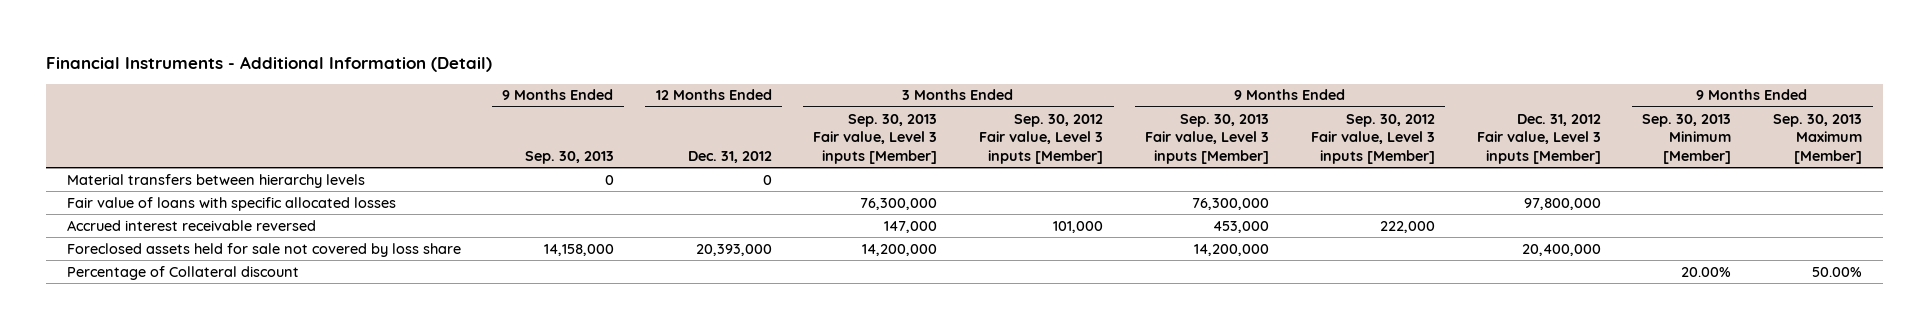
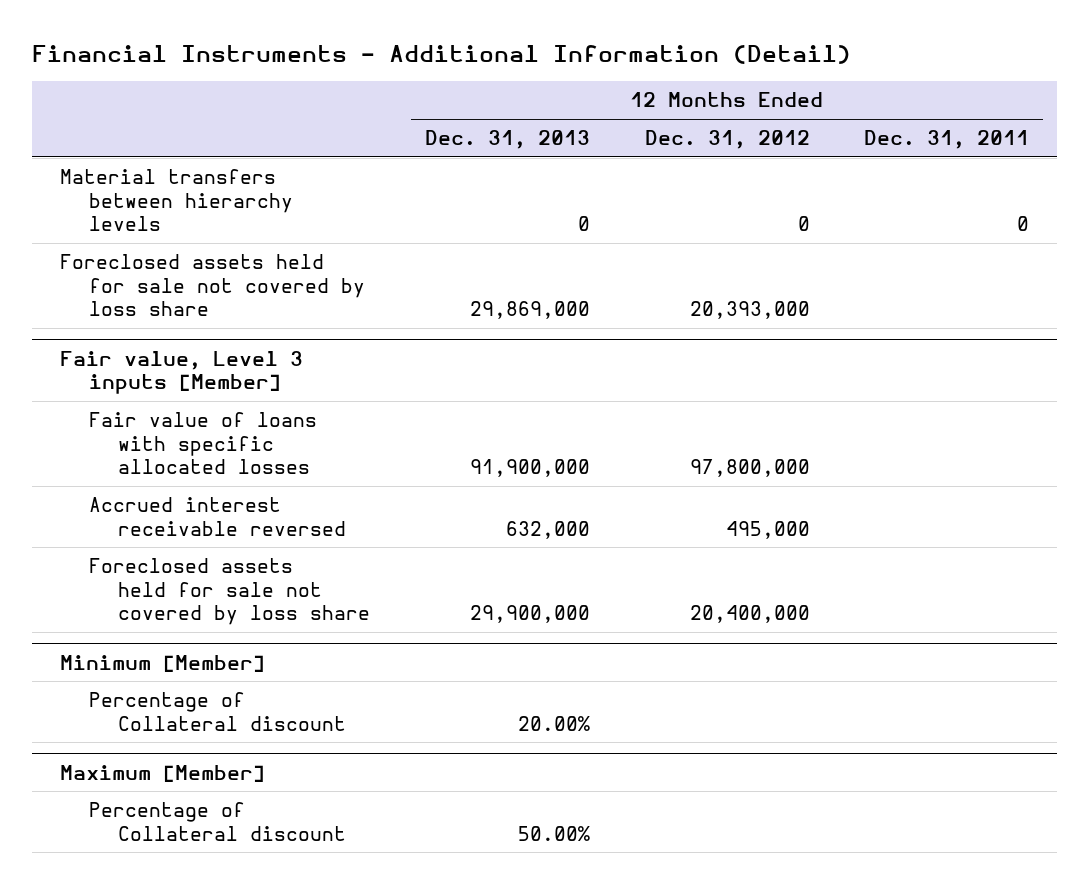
- | 9 Months Ended Sep. 30, 2013 | 12 Months Ended Dec. 31, 2012 | 3 Months Ended Sep. 30, 2013 Fair value, Level 3 inputs [Member] | 3 Months Ended Sep. 30, 2012 Fair value, Level 3 inputs [Member] | 9 Months Ended Sep. 30, 2013 Fair value, Level 3 inputs [Member] | 9 Months Ended Sep. 30, 2012 Fair value, Level 3 inputs [Member] | Dec. 31, 2012 Fair value, Level 3 inputs [Member] | 9 Months Ended Sep. 30, 2013 Minimum [Member] | 9 Months Ended Sep. 30, 2013 Maximum [Member]
+ | 12 Months Ended Dec. 31, 2013 | 12 Months Ended Dec. 31, 2012 | 12 Months Ended Dec. 31, 2011
- Fair value of loans with specific allocated losses | | | 76,300,000 | | 76,300,000 | | 97,800,000 | |
- Accrued interest receivable reversed | | | 147,000 | 101,000 | 453,000 | 222,000 | | |
- Percentage of Collateral discount | | | | | | | | 20.00% | 50.00%
+ Fair value, Level 3 inputs [Member]
+ Fair value of loans with specific allocated losses | 91,900,000 | 97,800,000 |
+ Accrued interest receivable reversed | 632,000 | 495,000 |
+ Foreclosed assets held for sale not covered by loss share | 29,900,000 | 20,400,000 |
+ Minimum [Member]
+ Percentage of Collateral discount | 20.00% | |
+ Maximum [Member]
+ Percentage of Collateral discount | 50.00% | |

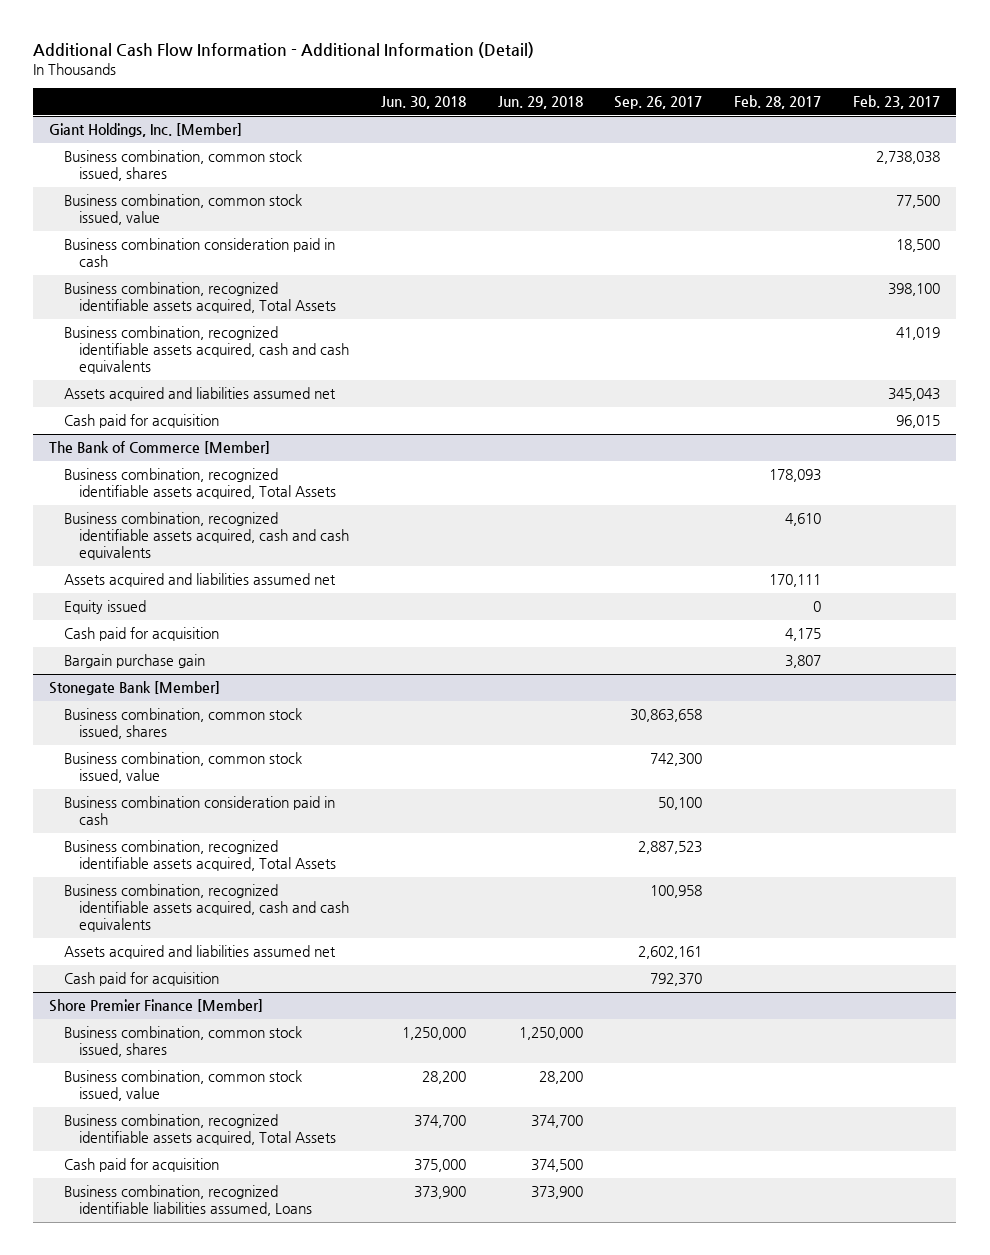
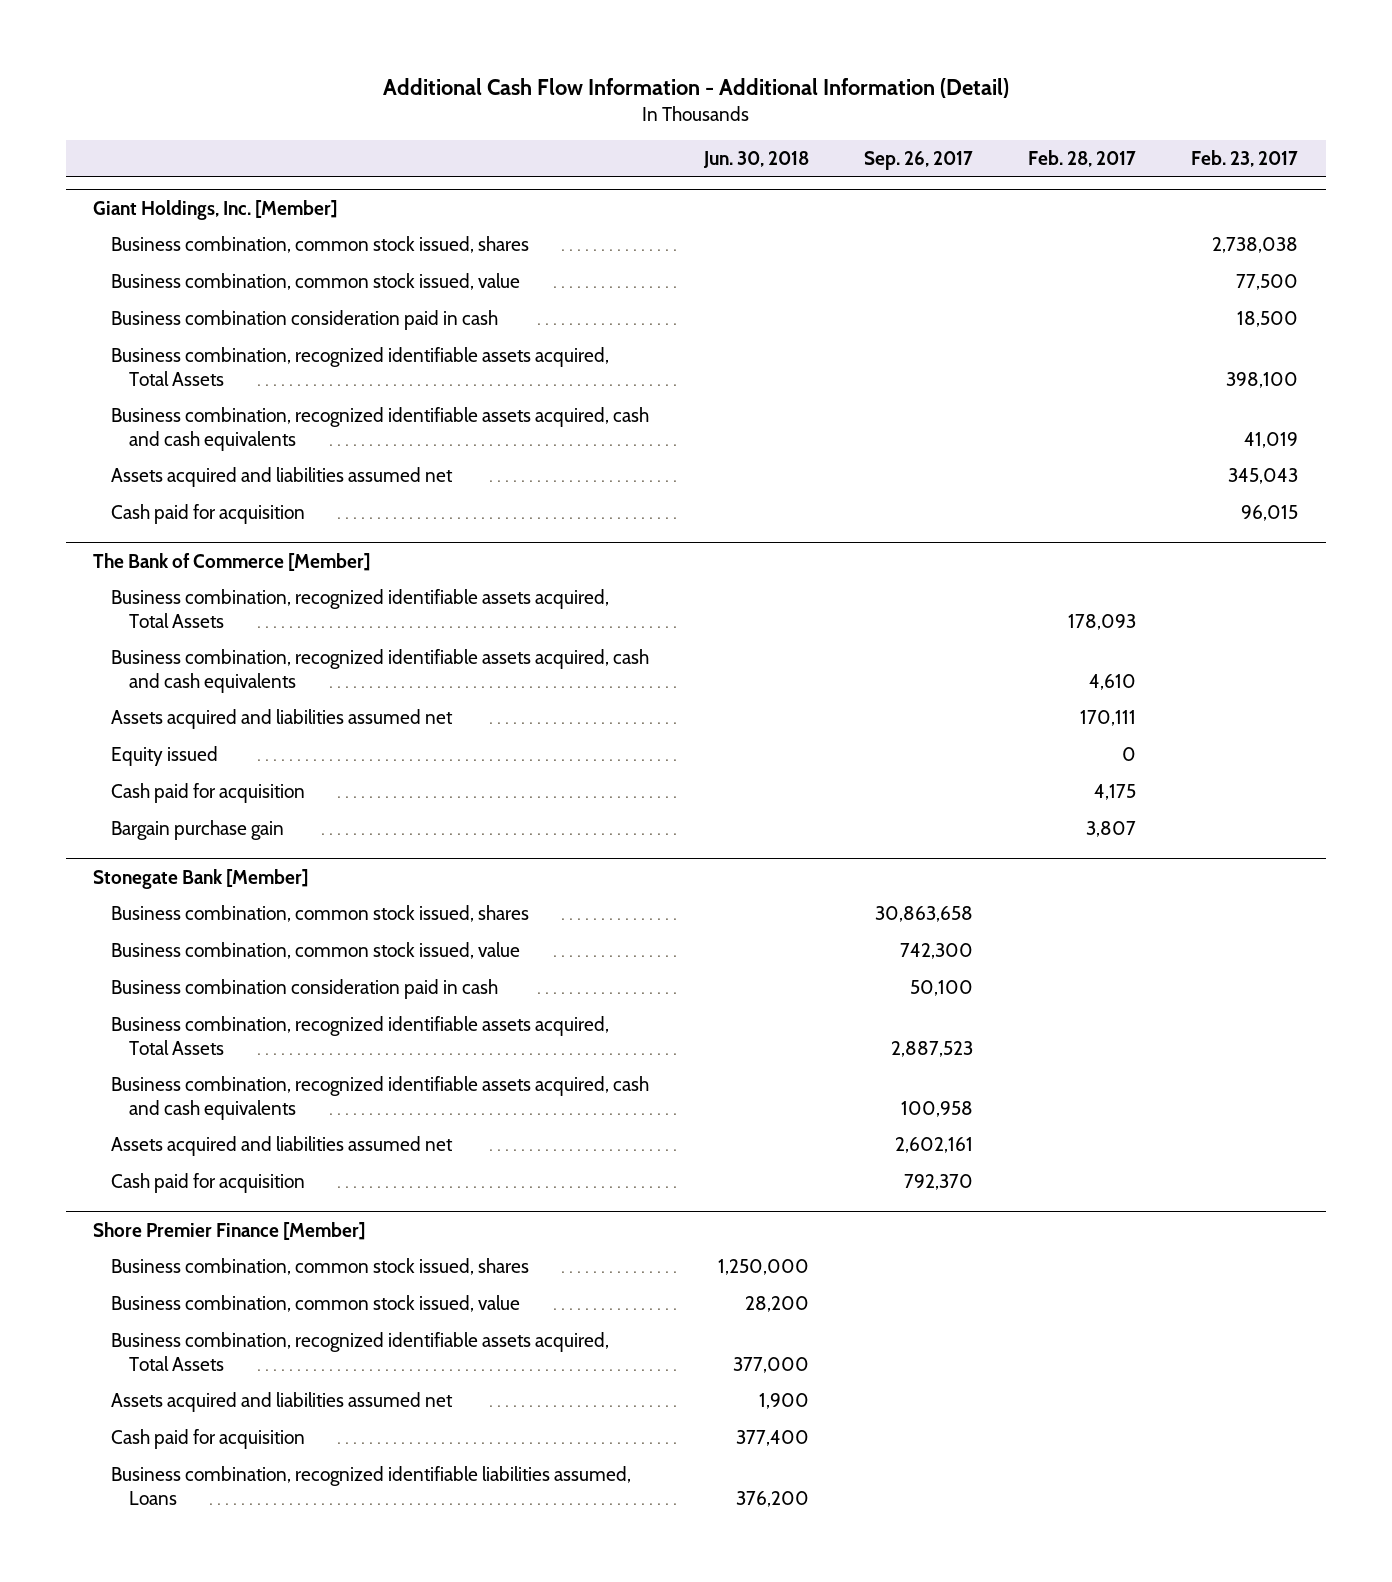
- | Jun. 30, 2018 | Jun. 29, 2018 | Sep. 26, 2017 | Feb. 28, 2017 | Feb. 23, 2017
+ | Jun. 30, 2018 | Sep. 26, 2017 | Feb. 28, 2017 | Feb. 23, 2017
@ Shore Premier Finance [Member]
- Business combination, recognized identifiable assets acquired, Total Assets | 374,700 | 374,700 | | |
- Cash paid for acquisition | 375,000 | 374,500 | | |
- Business combination, recognized identifiable liabilities assumed, Loans | 373,900 | 373,900 | | |
+ Business combination, recognized identifiable assets acquired, Total Assets | 377,000 | | |
+ Assets acquired and liabilities assumed net | 1,900 | | |
+ Cash paid for acquisition | 377,400 | | |
+ Business combination, recognized identifiable liabilities assumed, Loans | 376,200 | | |

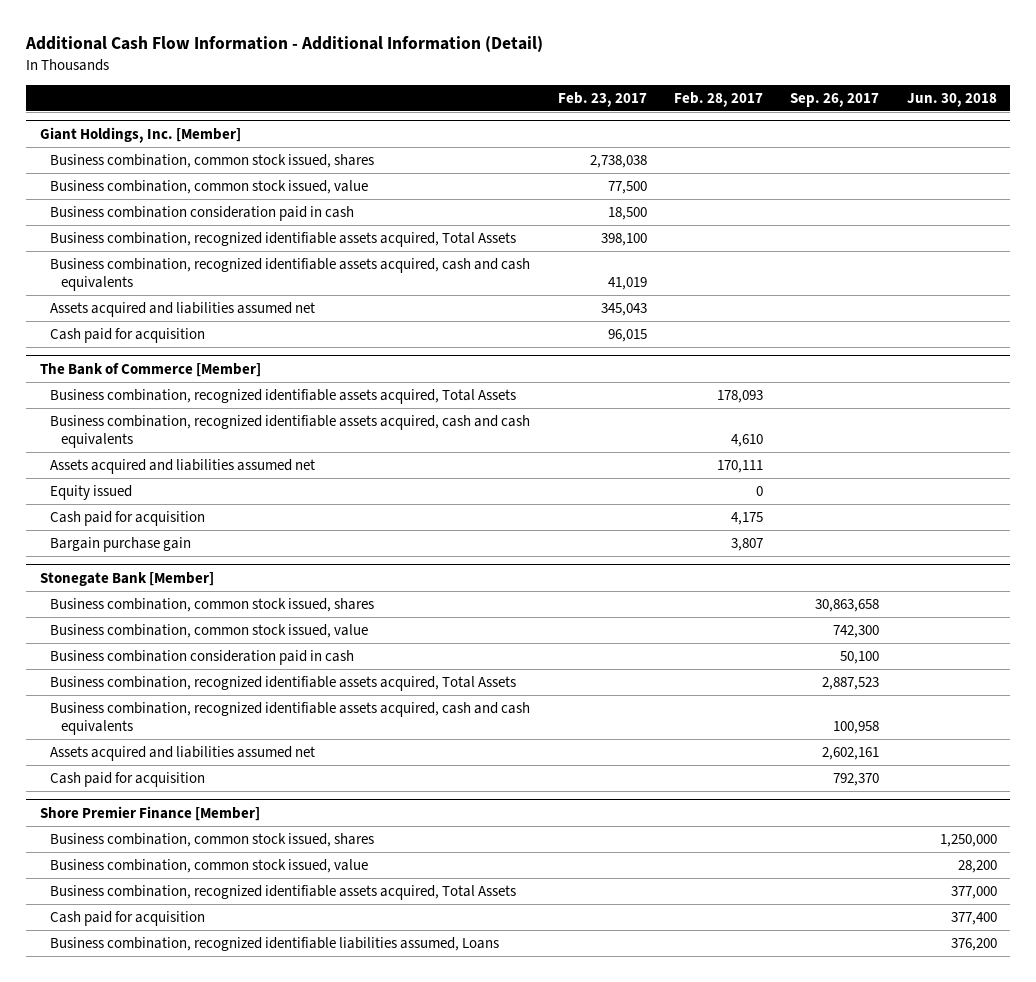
- | Jun. 30, 2018 | Sep. 26, 2017 | Feb. 28, 2017 | Feb. 23, 2017
+ | Feb. 23, 2017 | Feb. 28, 2017 | Sep. 26, 2017 | Jun. 30, 2018
@ Shore Premier Finance [Member]
- Assets acquired and liabilities assumed net | 1,900 | | |

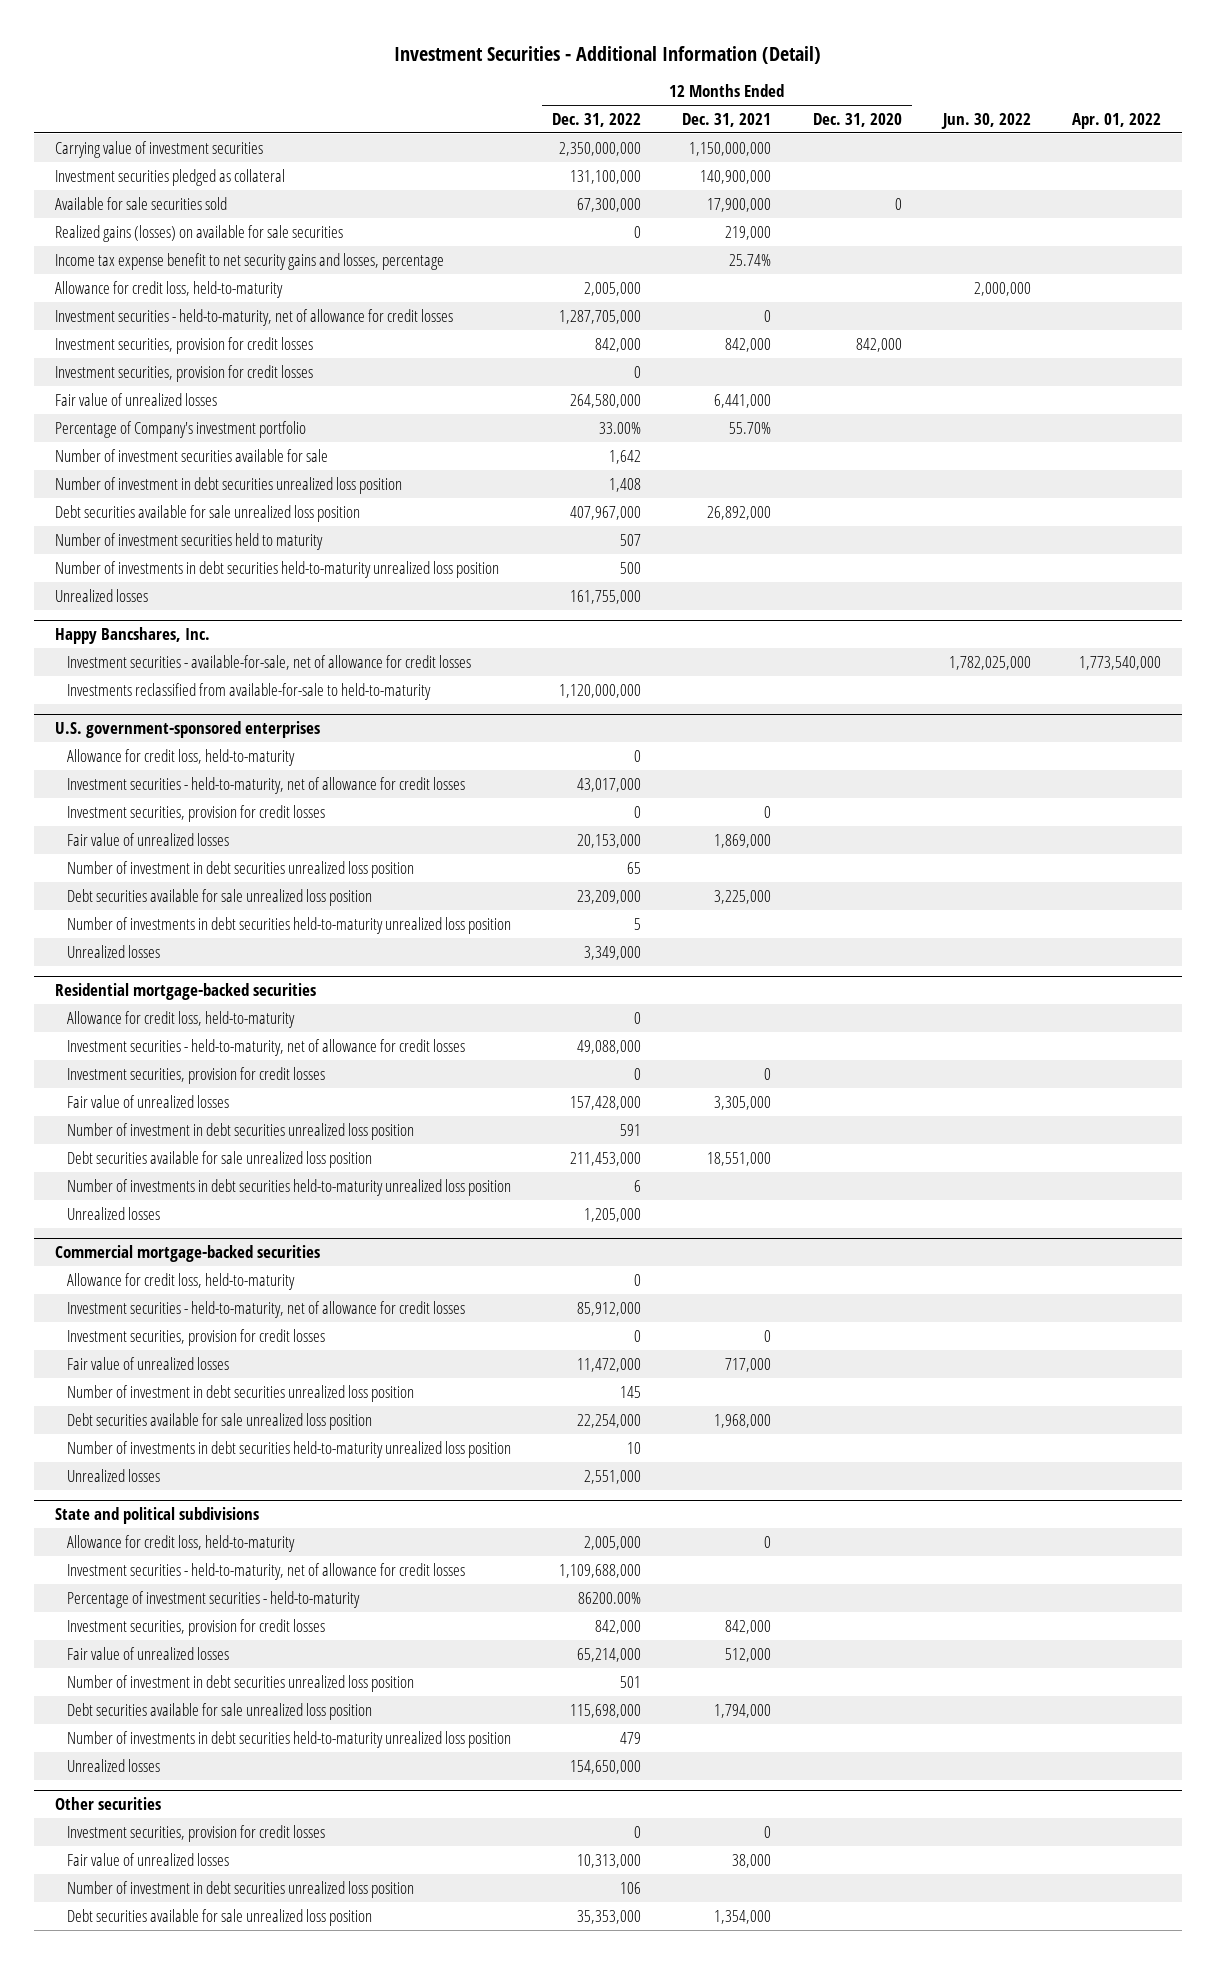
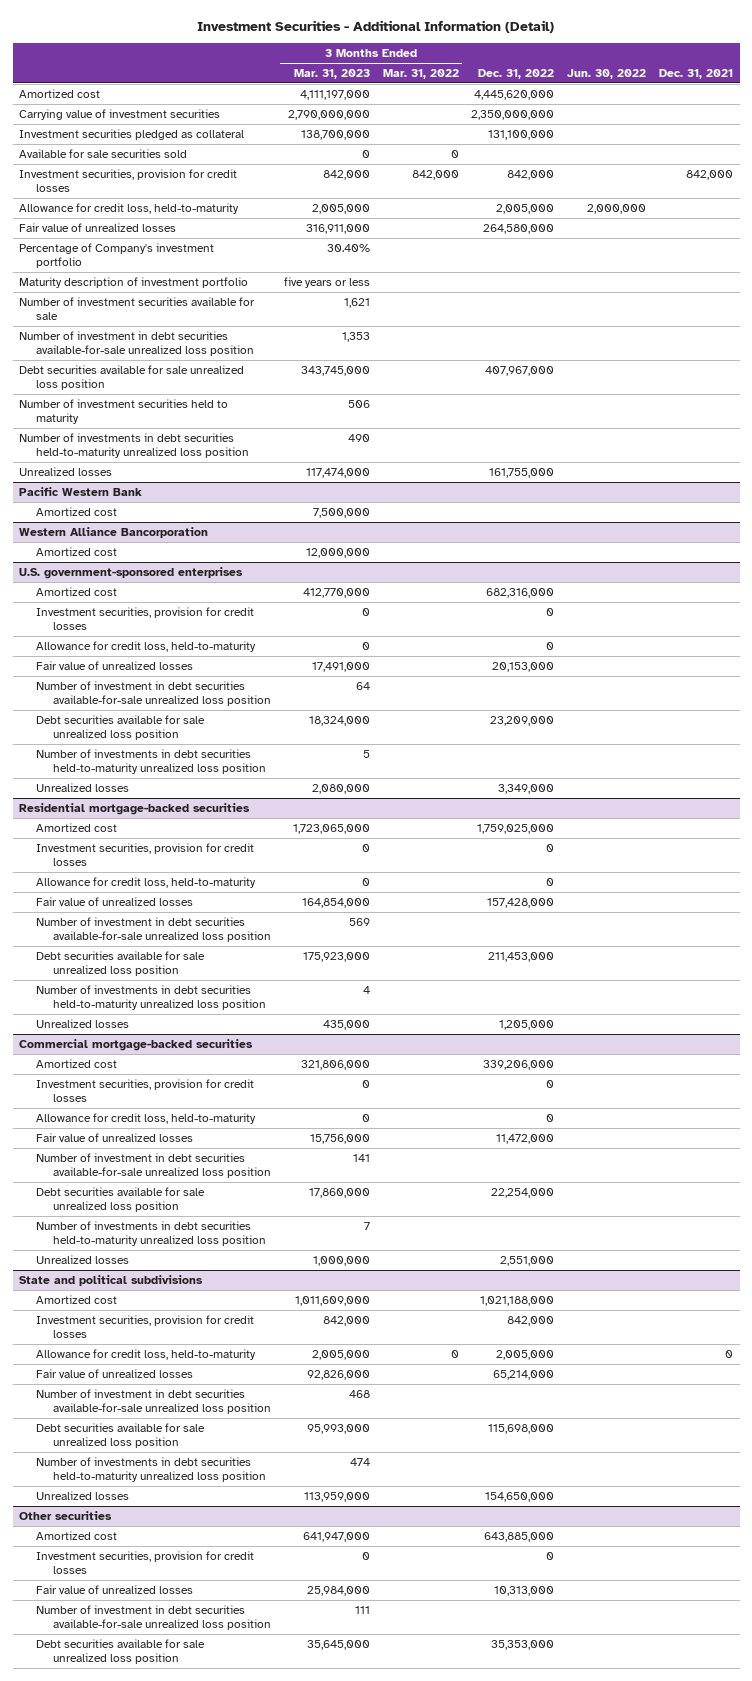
- | 12 Months Ended Dec. 31, 2022 | 12 Months Ended Dec. 31, 2021 | 12 Months Ended Dec. 31, 2020 | Jun. 30, 2022 | Apr. 01, 2022
+ | 3 Months Ended Mar. 31, 2023 | 3 Months Ended Mar. 31, 2022 | Dec. 31, 2022 | Jun. 30, 2022 | Dec. 31, 2021
+ Amortized cost | 4,111,197,000 | | 4,445,620,000 | |
- Realized gains (losses) on available for sale securities | 0 | 219,000 | | |
- Income tax expense benefit to net security gains and losses, percentage | | 25.74% | | |
- Investment securities - held-to-maturity, net of allowance for credit losses | 1,287,705,000 | 0 | | |
- Investment securities, provision for credit losses | 0 | | | |
moved down: Allowance for credit loss, held-to-maturity | 2,005,000 | | 2,005,000 | 2,000,000 |
+ Maturity description of investment portfolio | five years or less | | | |
- Number of investment in debt securities unrealized loss position | 1,408 | | | |
+ Number of investment in debt securities available-for-sale unrealized loss position | 1,353 | | | |
- Happy Bancshares, Inc.
- Investment securities - available-for-sale, net of allowance for credit losses | | | | 1,782,025,000 | 1,773,540,000
- Investments reclassified from available-for-sale to held-to-maturity | 1,120,000,000 | | | |
+ Pacific Western Bank
+ Amortized cost | 7,500,000 | | | |
+ Western Alliance Bancorporation
+ Amortized cost | 12,000,000 | | | |
@ U.S. government-sponsored enterprises
- Investment securities - held-to-maturity, net of allowance for credit losses | 43,017,000 | | | |
+ Amortized cost | 412,770,000 | | 682,316,000 | |
moved down: Allowance for credit loss, held-to-maturity | 0 | | 0 | |
- Number of investment in debt securities unrealized loss position | 65 | | | |
+ Number of investment in debt securities available-for-sale unrealized loss position | 64 | | | |
@ Residential mortgage-backed securities
- Investment securities - held-to-maturity, net of allowance for credit losses | 49,088,000 | | | |
+ Amortized cost | 1,723,065,000 | | 1,759,025,000 | |
moved down: Allowance for credit loss, held-to-maturity | 0 | | 0 | |
- Number of investment in debt securities unrealized loss position | 591 | | | |
+ Number of investment in debt securities available-for-sale unrealized loss position | 569 | | | |
@ Commercial mortgage-backed securities
- Investment securities - held-to-maturity, net of allowance for credit losses | 85,912,000 | | | |
+ Amortized cost | 321,806,000 | | 339,206,000 | |
moved down: Allowance for credit loss, held-to-maturity | 0 | | 0 | |
- Number of investment in debt securities unrealized loss position | 145 | | | |
+ Number of investment in debt securities available-for-sale unrealized loss position | 141 | | | |
@ State and political subdivisions
- Investment securities - held-to-maturity, net of allowance for credit losses | 1,109,688,000 | | | |
- Percentage of investment securities - held-to-maturity | 86200.00% | | | |
+ Amortized cost | 1,011,609,000 | | 1,021,188,000 | |
moved down: Allowance for credit loss, held-to-maturity | 2,005,000 | 0 | 2,005,000 | | 0
- Number of investment in debt securities unrealized loss position | 501 | | | |
+ Number of investment in debt securities available-for-sale unrealized loss position | 468 | | | |
@ Other securities
+ Amortized cost | 641,947,000 | | 643,885,000 | |
- Number of investment in debt securities unrealized loss position | 106 | | | |
+ Number of investment in debt securities available-for-sale unrealized loss position | 111 | | | |

